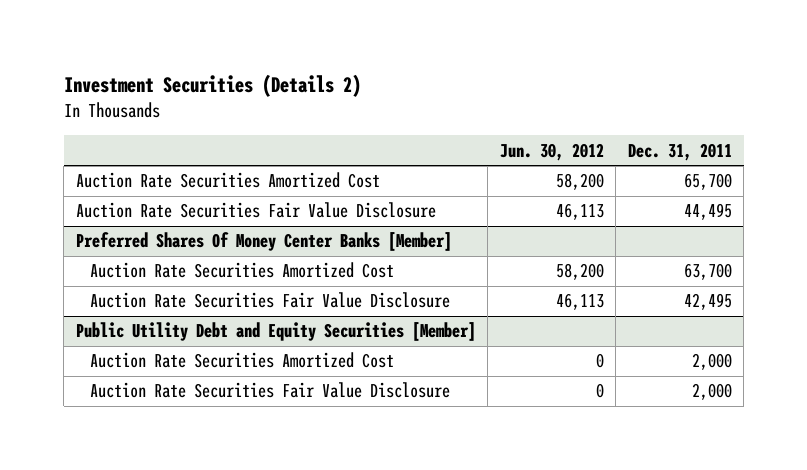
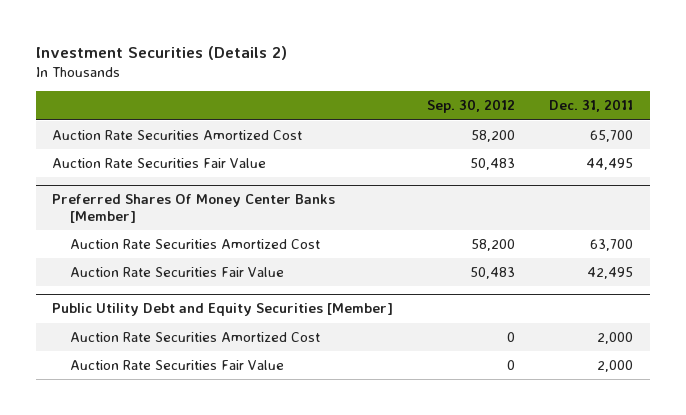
- | Jun. 30, 2012 | Dec. 31, 2011
+ | Sep. 30, 2012 | Dec. 31, 2011
- Auction Rate Securities Fair Value Disclosure | 46,113 | 44,495
+ Auction Rate Securities Fair Value | 50,483 | 44,495
@ Preferred Shares Of Money Center Banks [Member]
- Auction Rate Securities Fair Value Disclosure | 46,113 | 42,495
+ Auction Rate Securities Fair Value | 50,483 | 42,495
@ Public Utility Debt and Equity Securities [Member]
- Auction Rate Securities Fair Value Disclosure | 0 | 2,000
+ Auction Rate Securities Fair Value | 0 | 2,000

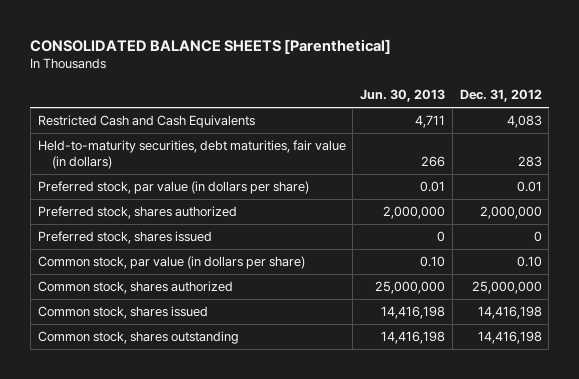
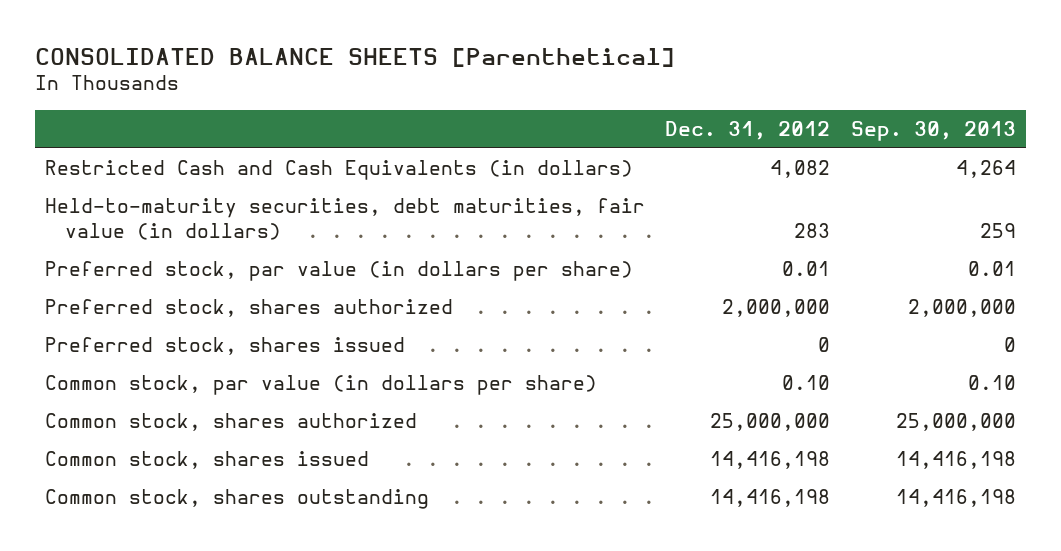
- | Jun. 30, 2013 | Dec. 31, 2012
+ | Dec. 31, 2012 | Sep. 30, 2013
- Restricted Cash and Cash Equivalents | 4,711 | 4,083
+ Restricted Cash and Cash Equivalents (in dollars) | 4,082 | 4,264

